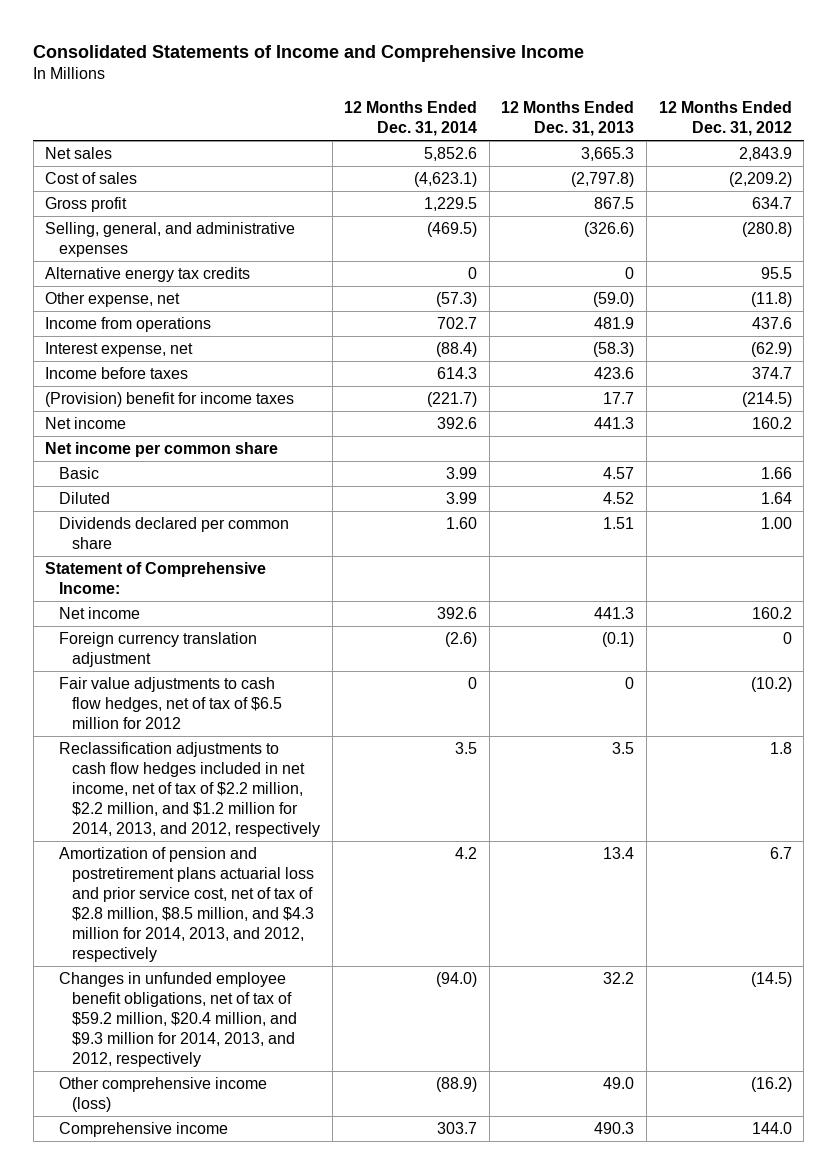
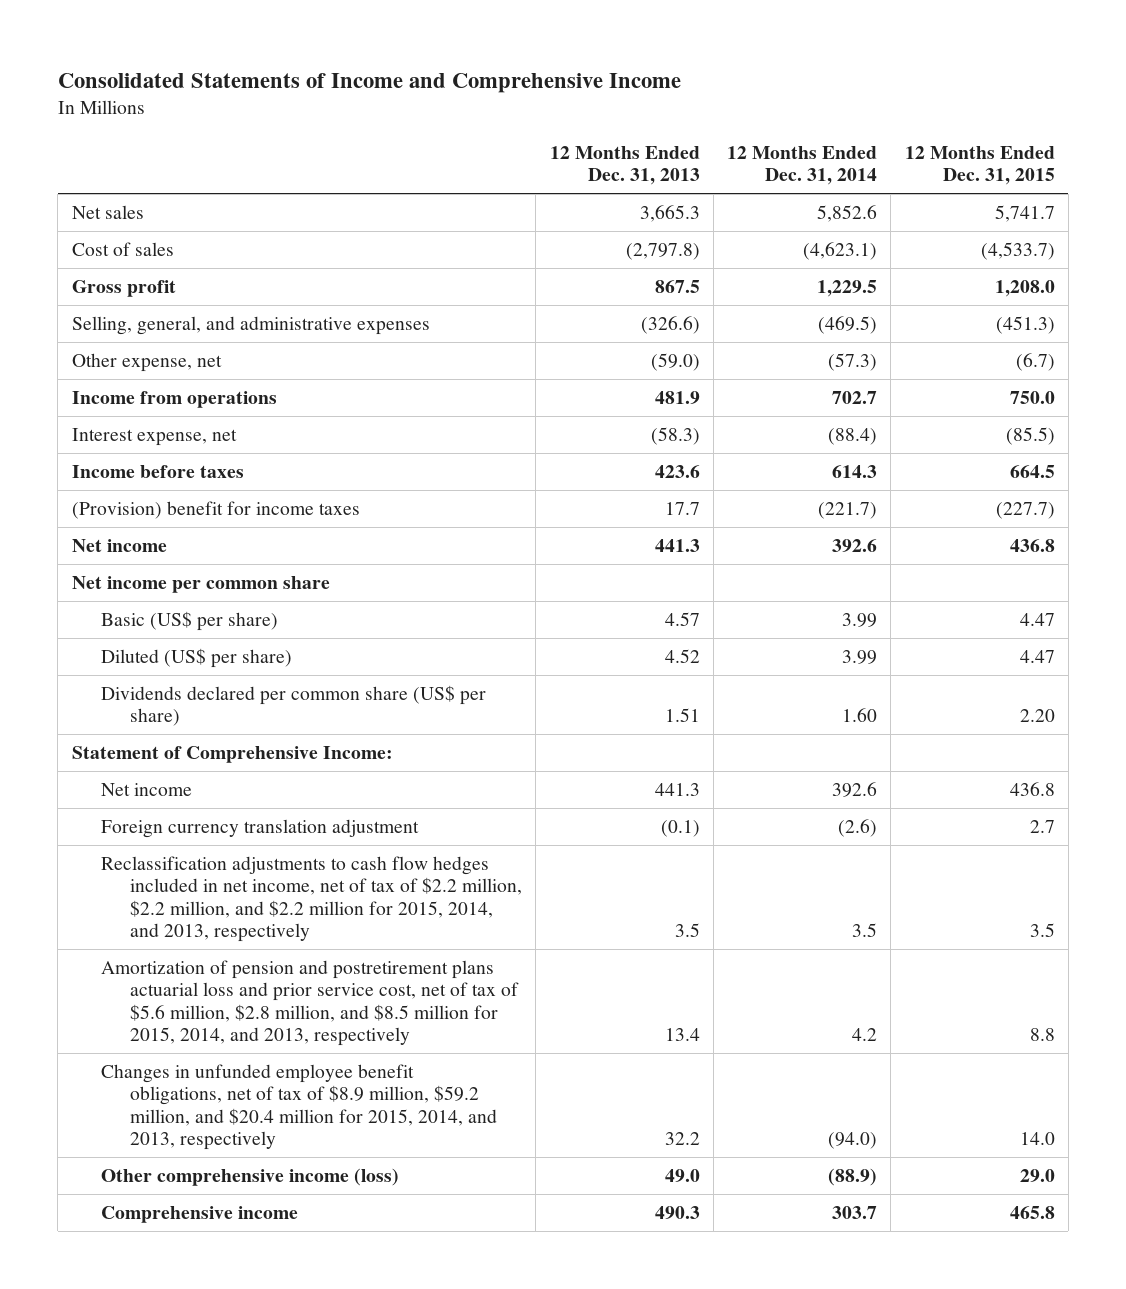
- | 12 Months Ended Dec. 31, 2014 | 12 Months Ended Dec. 31, 2013 | 12 Months Ended Dec. 31, 2012
+ | 12 Months Ended Dec. 31, 2013 | 12 Months Ended Dec. 31, 2014 | 12 Months Ended Dec. 31, 2015
- Alternative energy tax credits | 0 | 0 | 95.5
- Basic | 3.99 | 4.57 | 1.66
- Diluted | 3.99 | 4.52 | 1.64
- Dividends declared per common share | 1.60 | 1.51 | 1.00
+ Basic (US$ per share) | 4.57 | 3.99 | 4.47
+ Diluted (US$ per share) | 4.52 | 3.99 | 4.47
+ Dividends declared per common share (US$ per share) | 1.51 | 1.60 | 2.20
- Fair value adjustments to cash flow hedges, net of tax of $6.5 million for 2012 | 0 | 0 | (10.2)
- Reclassification adjustments to cash flow hedges included in net income, net of tax of $2.2 million, $2.2 million, and $1.2 million for 2014, 2013, and 2012, respectively | 3.5 | 3.5 | 1.8
- Amortization of pension and postretirement plans actuarial loss and prior service cost, net of tax of $2.8 million, $8.5 million, and $4.3 million for 2014, 2013, and 2012, respectively | 4.2 | 13.4 | 6.7
- Changes in unfunded employee benefit obligations, net of tax of $59.2 million, $20.4 million, and $9.3 million for 2014, 2013, and 2012, respectively | (94.0) | 32.2 | (14.5)
+ Reclassification adjustments to cash flow hedges included in net income, net of tax of $2.2 million, $2.2 million, and $2.2 million for 2015, 2014, and 2013, respectively | 3.5 | 3.5 | 3.5
+ Amortization of pension and postretirement plans actuarial loss and prior service cost, net of tax of $5.6 million, $2.8 million, and $8.5 million for 2015, 2014, and 2013, respectively | 13.4 | 4.2 | 8.8
+ Changes in unfunded employee benefit obligations, net of tax of $8.9 million, $59.2 million, and $20.4 million for 2015, 2014, and 2013, respectively | 32.2 | (94.0) | 14.0

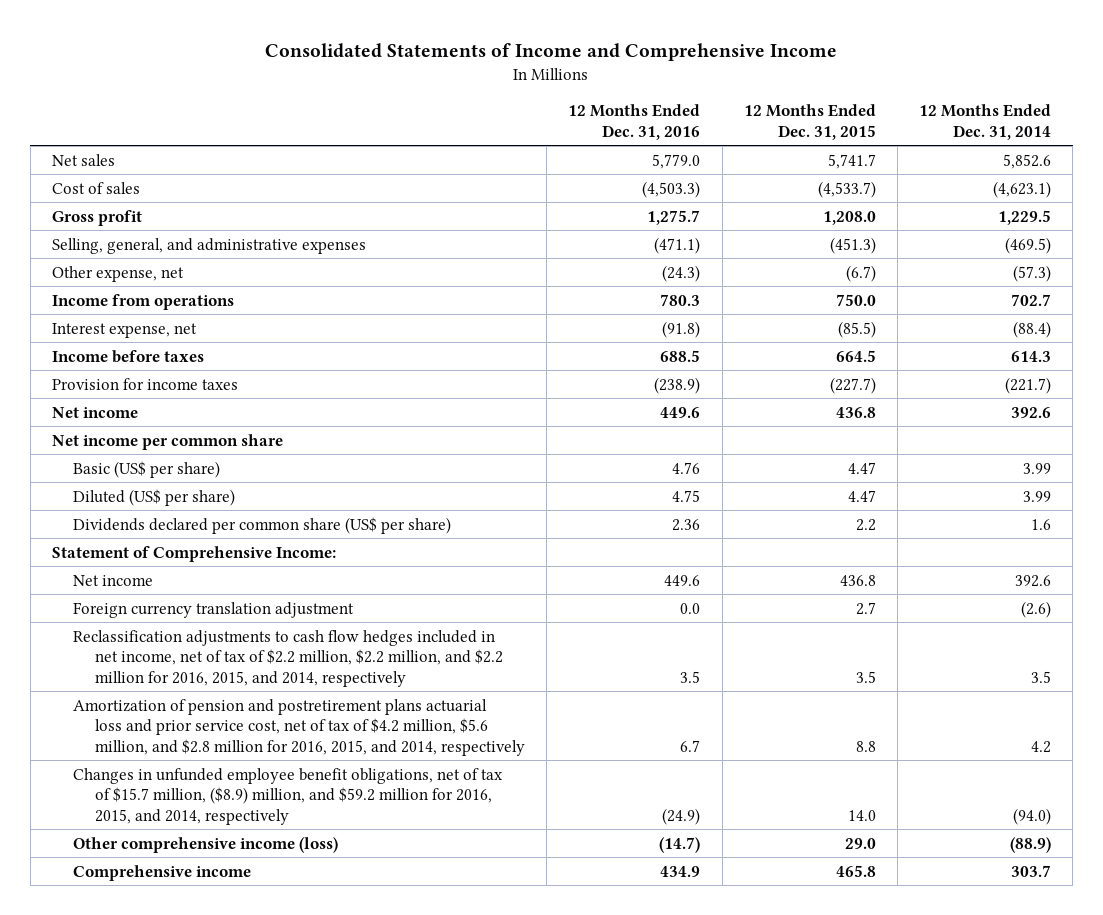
- | 12 Months Ended Dec. 31, 2013 | 12 Months Ended Dec. 31, 2014 | 12 Months Ended Dec. 31, 2015
+ | 12 Months Ended Dec. 31, 2016 | 12 Months Ended Dec. 31, 2015 | 12 Months Ended Dec. 31, 2014
- (Provision) benefit for income taxes | 17.7 | (221.7) | (227.7)
+ Provision for income taxes | (238.9) | (227.7) | (221.7)
- Dividends declared per common share (US$ per share) | 1.51 | 1.60 | 2.20
+ Dividends declared per common share (US$ per share) | 2.36 | 2.2 | 1.6
- Reclassification adjustments to cash flow hedges included in net income, net of tax of $2.2 million, $2.2 million, and $2.2 million for 2015, 2014, and 2013, respectively | 3.5 | 3.5 | 3.5
- Amortization of pension and postretirement plans actuarial loss and prior service cost, net of tax of $5.6 million, $2.8 million, and $8.5 million for 2015, 2014, and 2013, respectively | 13.4 | 4.2 | 8.8
- Changes in unfunded employee benefit obligations, net of tax of $8.9 million, $59.2 million, and $20.4 million for 2015, 2014, and 2013, respectively | 32.2 | (94.0) | 14.0
+ Reclassification adjustments to cash flow hedges included in net income, net of tax of $2.2 million, $2.2 million, and $2.2 million for 2016, 2015, and 2014, respectively | 3.5 | 3.5 | 3.5
+ Amortization of pension and postretirement plans actuarial loss and prior service cost, net of tax of $4.2 million, $5.6 million, and $2.8 million for 2016, 2015, and 2014, respectively | 6.7 | 8.8 | 4.2
+ Changes in unfunded employee benefit obligations, net of tax of $15.7 million, ($8.9) million, and $59.2 million for 2016, 2015, and 2014, respectively | (24.9) | 14.0 | (94.0)

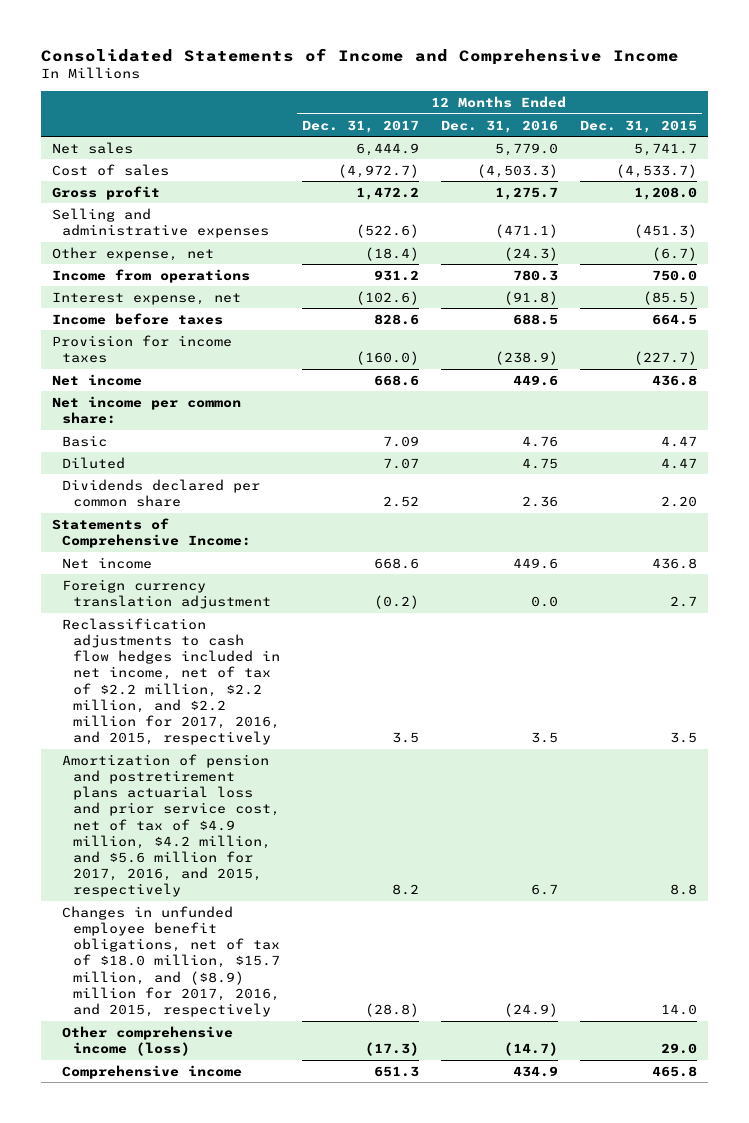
- | 12 Months Ended Dec. 31, 2016 | 12 Months Ended Dec. 31, 2015 | 12 Months Ended Dec. 31, 2014
+ | 12 Months Ended Dec. 31, 2017 | 12 Months Ended Dec. 31, 2016 | 12 Months Ended Dec. 31, 2015
- Selling, general, and administrative expenses | (471.1) | (451.3) | (469.5)
+ Selling and administrative expenses | (522.6) | (471.1) | (451.3)
- Net income per common share
- Basic (US$ per share) | 4.76 | 4.47 | 3.99
- Diluted (US$ per share) | 4.75 | 4.47 | 3.99
- Dividends declared per common share (US$ per share) | 2.36 | 2.2 | 1.6
- Statement of Comprehensive Income:
+ Net income per common share:
+ Basic | 7.09 | 4.76 | 4.47
+ Diluted | 7.07 | 4.75 | 4.47
+ Dividends declared per common share | 2.52 | 2.36 | 2.20
+ Statements of Comprehensive Income:
- Reclassification adjustments to cash flow hedges included in net income, net of tax of $2.2 million, $2.2 million, and $2.2 million for 2016, 2015, and 2014, respectively | 3.5 | 3.5 | 3.5
- Amortization of pension and postretirement plans actuarial loss and prior service cost, net of tax of $4.2 million, $5.6 million, and $2.8 million for 2016, 2015, and 2014, respectively | 6.7 | 8.8 | 4.2
- Changes in unfunded employee benefit obligations, net of tax of $15.7 million, ($8.9) million, and $59.2 million for 2016, 2015, and 2014, respectively | (24.9) | 14.0 | (94.0)
+ Reclassification adjustments to cash flow hedges included in net income, net of tax of $2.2 million, $2.2 million, and $2.2 million for 2017, 2016, and 2015, respectively | 3.5 | 3.5 | 3.5
+ Amortization of pension and postretirement plans actuarial loss and prior service cost, net of tax of $4.9 million, $4.2 million, and $5.6 million for 2017, 2016, and 2015, respectively | 8.2 | 6.7 | 8.8
+ Changes in unfunded employee benefit obligations, net of tax of $18.0 million, $15.7 million, and ($8.9) million for 2017, 2016, and 2015, respectively | (28.8) | (24.9) | 14.0

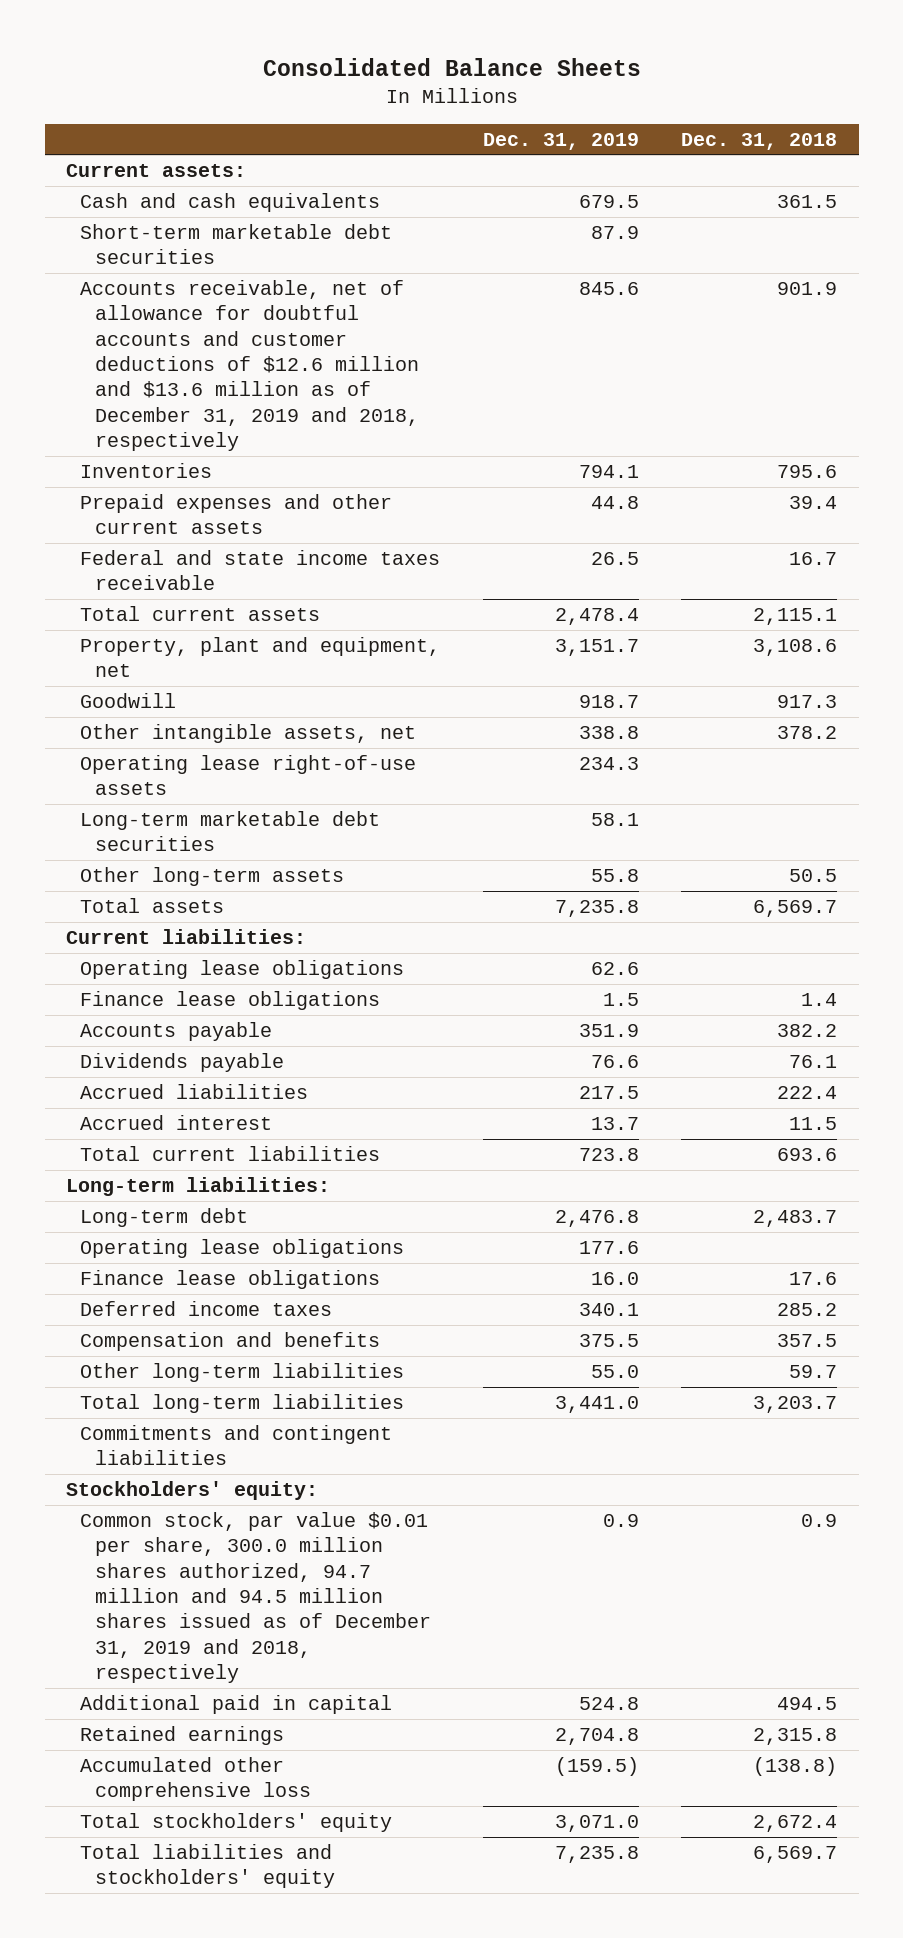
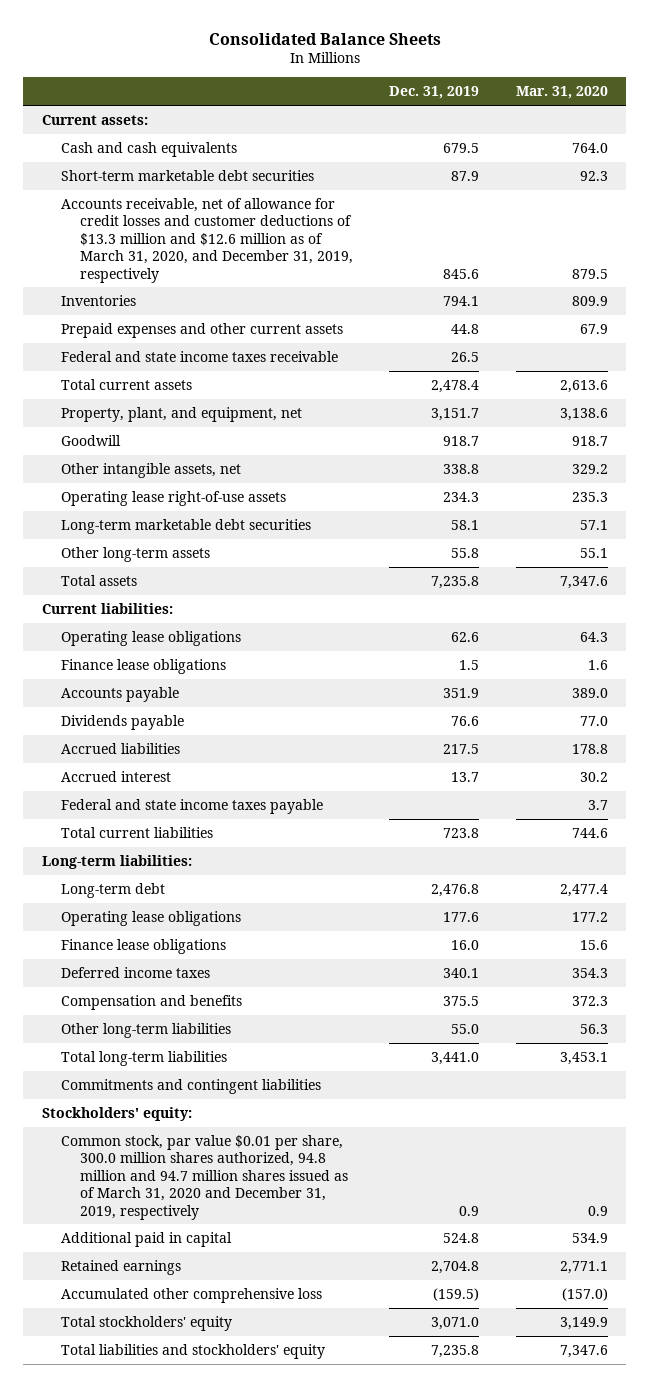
- | Dec. 31, 2019 | Dec. 31, 2018
+ | Dec. 31, 2019 | Mar. 31, 2020
- Accounts receivable, net of allowance for doubtful accounts and customer deductions of $12.6 million and $13.6 million as of December 31, 2019 and 2018, respectively | 845.6 | 901.9
+ Accounts receivable, net of allowance for credit losses and customer deductions of $13.3 million and $12.6 million as of March 31, 2020, and December 31, 2019, respectively | 845.6 | 879.5
- Property, plant and equipment, net | 3,151.7 | 3,108.6
+ Property, plant, and equipment, net | 3,151.7 | 3,138.6
+ Federal and state income taxes payable | | 3.7
- Common stock, par value $0.01 per share, 300.0 million shares authorized, 94.7 million and 94.5 million shares issued as of December 31, 2019 and 2018, respectively | 0.9 | 0.9
+ Common stock, par value $0.01 per share, 300.0 million shares authorized, 94.8 million and 94.7 million shares issued as of March 31, 2020 and December 31, 2019, respectively | 0.9 | 0.9

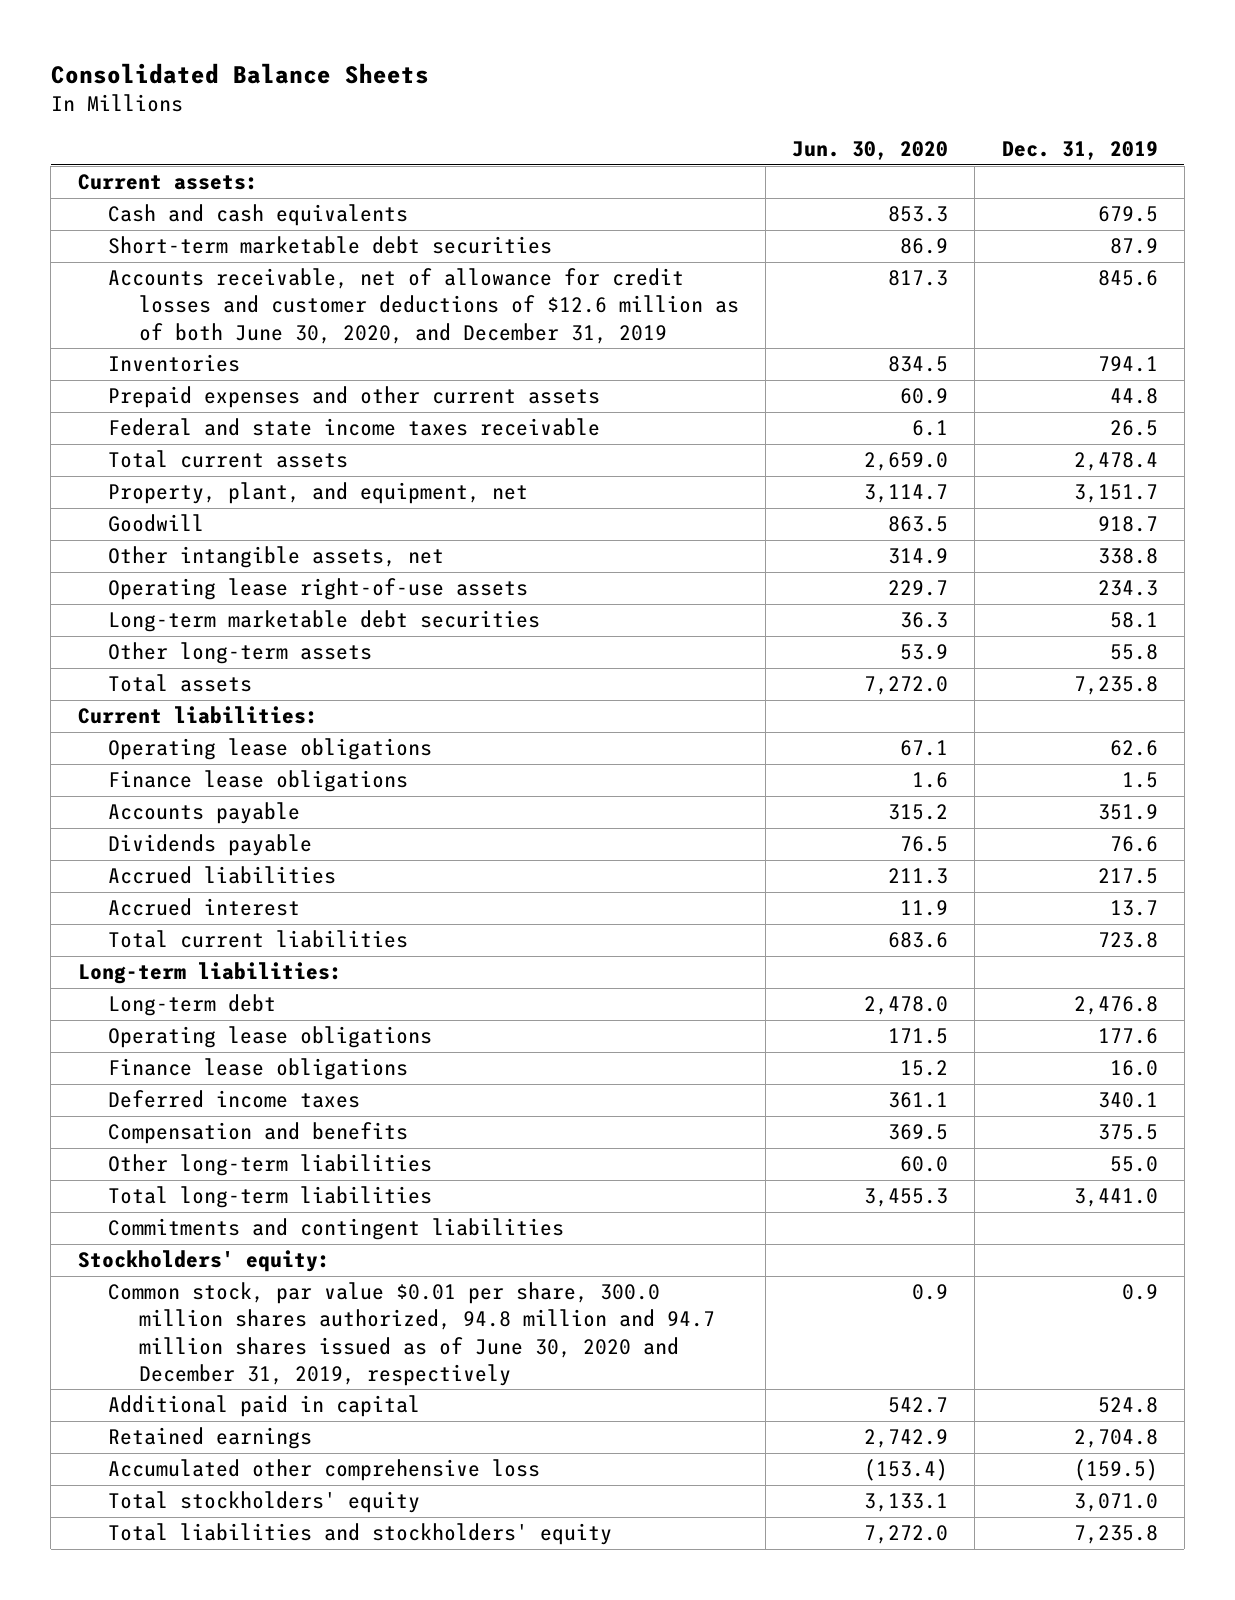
- | Dec. 31, 2019 | Mar. 31, 2020
+ | Jun. 30, 2020 | Dec. 31, 2019
- Accounts receivable, net of allowance for credit losses and customer deductions of $13.3 million and $12.6 million as of March 31, 2020, and December 31, 2019, respectively | 845.6 | 879.5
+ Accounts receivable, net of allowance for credit losses and customer deductions of $12.6 million as of both June 30, 2020, and December 31, 2019 | 817.3 | 845.6
- Federal and state income taxes payable | | 3.7
- Common stock, par value $0.01 per share, 300.0 million shares authorized, 94.8 million and 94.7 million shares issued as of March 31, 2020 and December 31, 2019, respectively | 0.9 | 0.9
+ Common stock, par value $0.01 per share, 300.0 million shares authorized, 94.8 million and 94.7 million shares issued as of June 30, 2020 and December 31, 2019, respectively | 0.9 | 0.9

